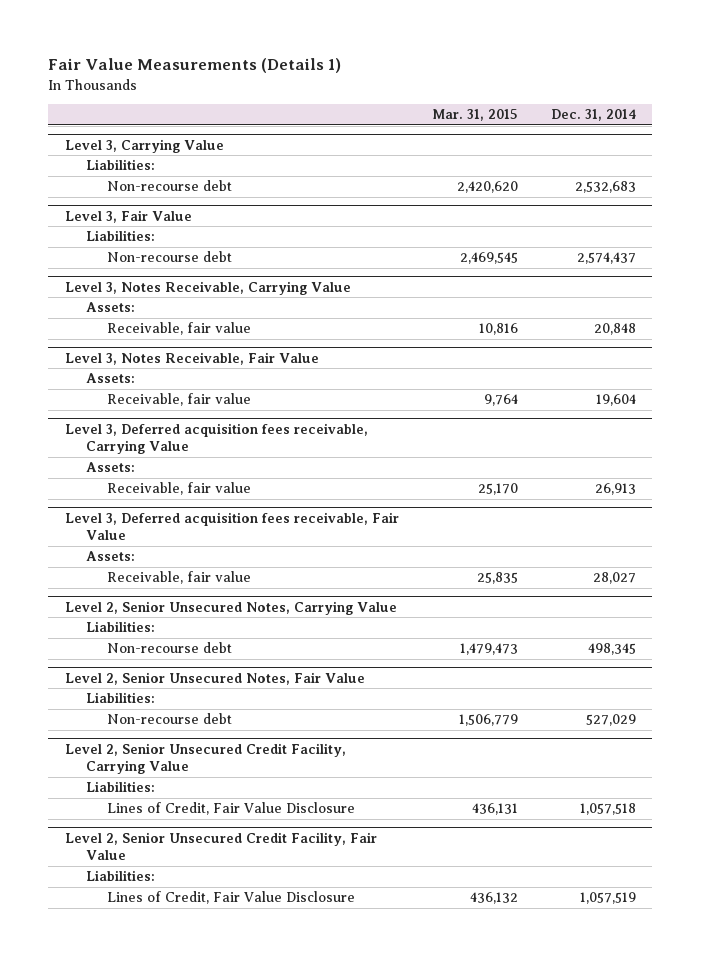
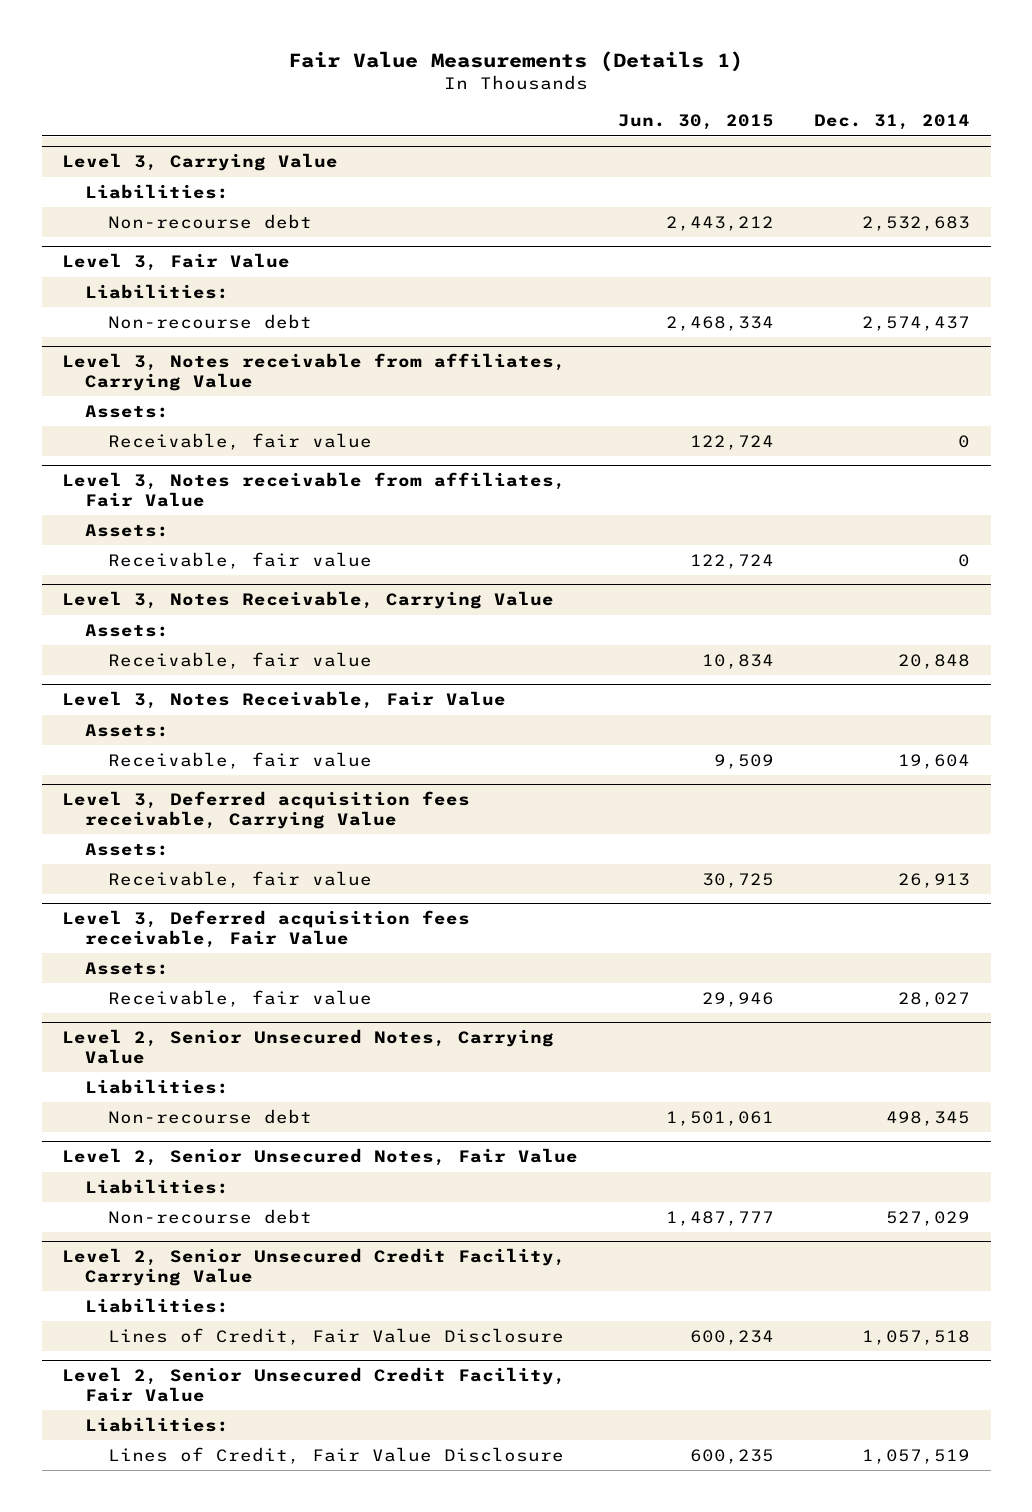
- | Mar. 31, 2015 | Dec. 31, 2014
+ | Jun. 30, 2015 | Dec. 31, 2014
+ Level 3, Notes receivable from affiliates, Carrying Value
+ Assets:
+ Receivable, fair value | 122,724 | 0
+ Level 3, Notes receivable from affiliates, Fair Value
+ Assets:
+ Receivable, fair value | 122,724 | 0

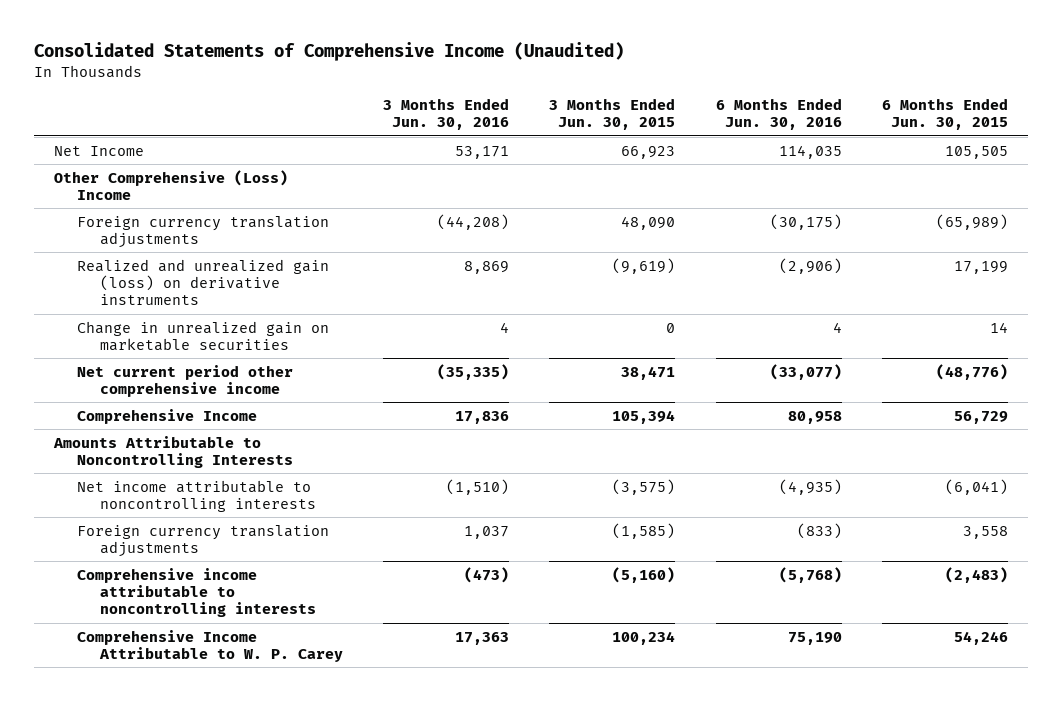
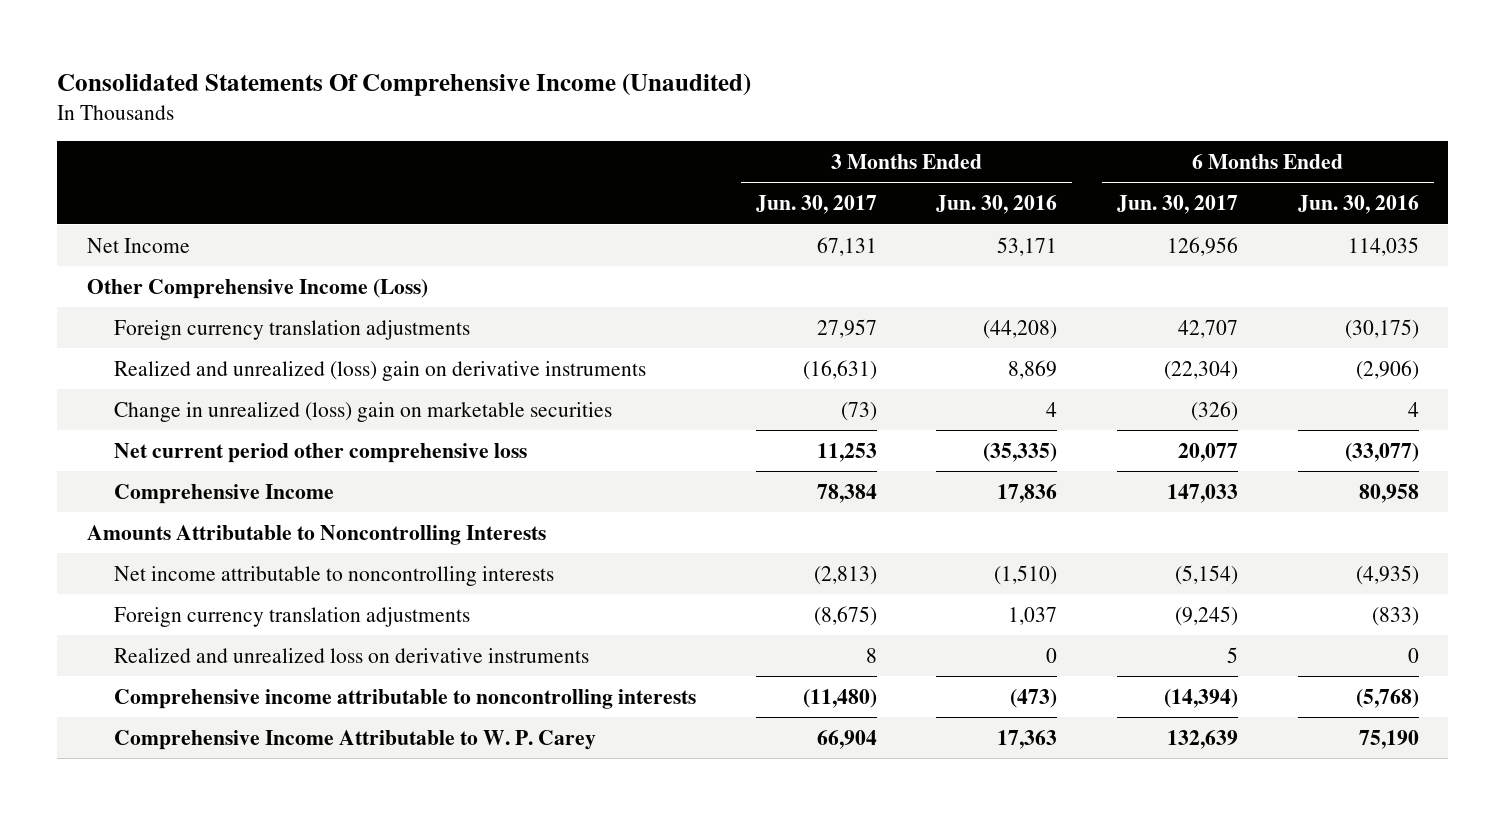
- Consolidated Statements of Comprehensive Income (Unaudited)
+ Consolidated Statements Of Comprehensive Income (Unaudited)
- | 3 Months Ended Jun. 30, 2016 | 3 Months Ended Jun. 30, 2015 | 6 Months Ended Jun. 30, 2016 | 6 Months Ended Jun. 30, 2015
+ | 3 Months Ended Jun. 30, 2017 | 3 Months Ended Jun. 30, 2016 | 6 Months Ended Jun. 30, 2017 | 6 Months Ended Jun. 30, 2016
- Other Comprehensive (Loss) Income
+ Other Comprehensive Income (Loss)
- Realized and unrealized gain (loss) on derivative instruments | 8,869 | (9,619) | (2,906) | 17,199
- Change in unrealized gain on marketable securities | 4 | 0 | 4 | 14
- Net current period other comprehensive income | (35,335) | 38,471 | (33,077) | (48,776)
+ Realized and unrealized (loss) gain on derivative instruments | (16,631) | 8,869 | (22,304) | (2,906)
+ Change in unrealized (loss) gain on marketable securities | (73) | 4 | (326) | 4
+ Net current period other comprehensive loss | 11,253 | (35,335) | 20,077 | (33,077)
+ Realized and unrealized loss on derivative instruments | 8 | 0 | 5 | 0

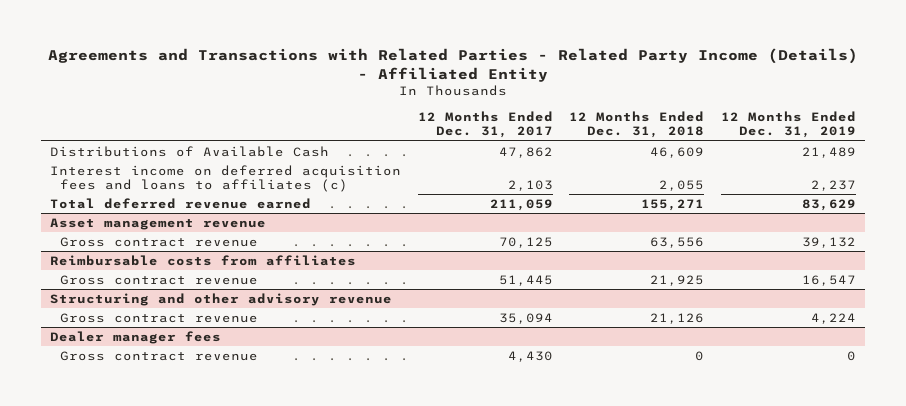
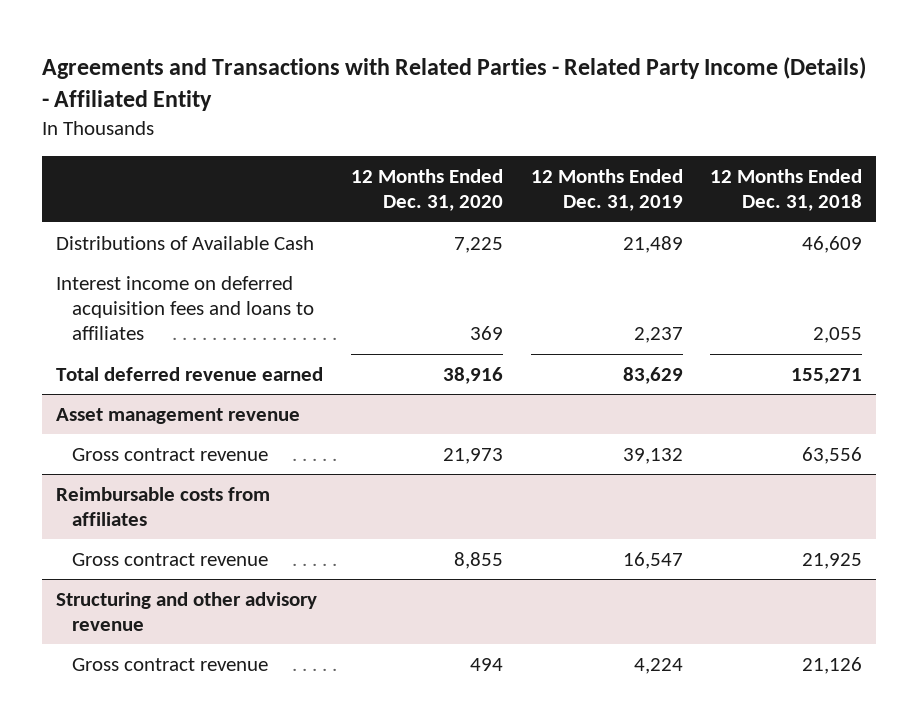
- | 12 Months Ended Dec. 31, 2017 | 12 Months Ended Dec. 31, 2018 | 12 Months Ended Dec. 31, 2019
+ | 12 Months Ended Dec. 31, 2020 | 12 Months Ended Dec. 31, 2019 | 12 Months Ended Dec. 31, 2018
- Interest income on deferred acquisition fees and loans to affiliates (c) | 2,103 | 2,055 | 2,237
+ Interest income on deferred acquisition fees and loans to affiliates | 369 | 2,237 | 2,055
- Dealer manager fees
- Gross contract revenue | 4,430 | 0 | 0

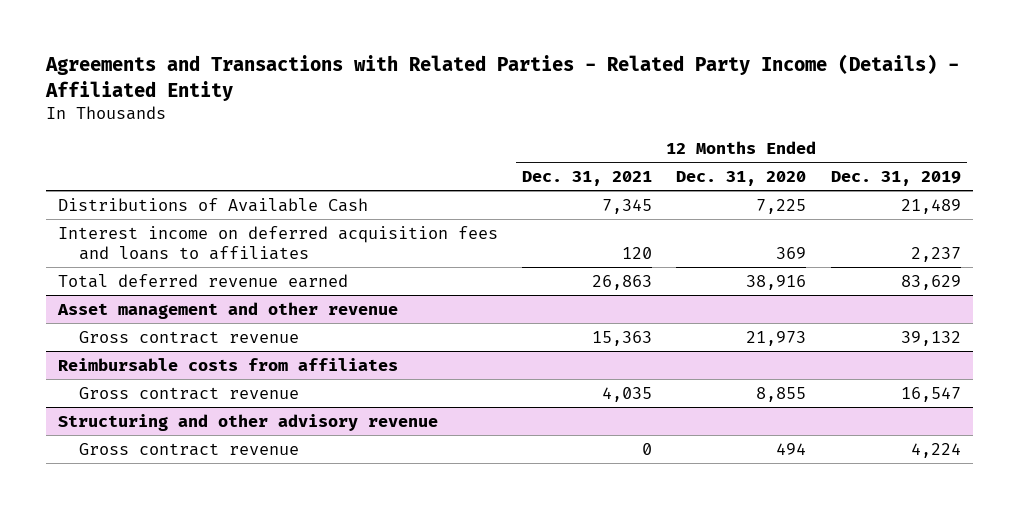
- | 12 Months Ended Dec. 31, 2020 | 12 Months Ended Dec. 31, 2019 | 12 Months Ended Dec. 31, 2018
+ | 12 Months Ended Dec. 31, 2021 | 12 Months Ended Dec. 31, 2020 | 12 Months Ended Dec. 31, 2019
- Asset management revenue
+ Asset management and other revenue

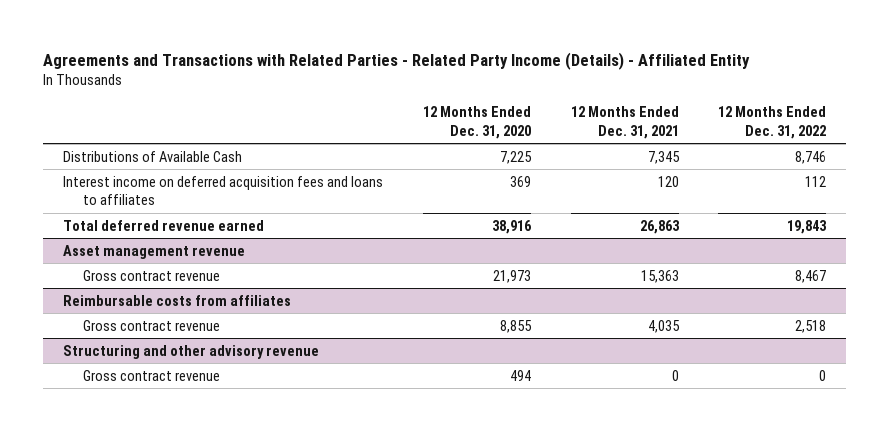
- | 12 Months Ended Dec. 31, 2021 | 12 Months Ended Dec. 31, 2020 | 12 Months Ended Dec. 31, 2019
+ | 12 Months Ended Dec. 31, 2020 | 12 Months Ended Dec. 31, 2021 | 12 Months Ended Dec. 31, 2022
- Asset management and other revenue
+ Asset management revenue

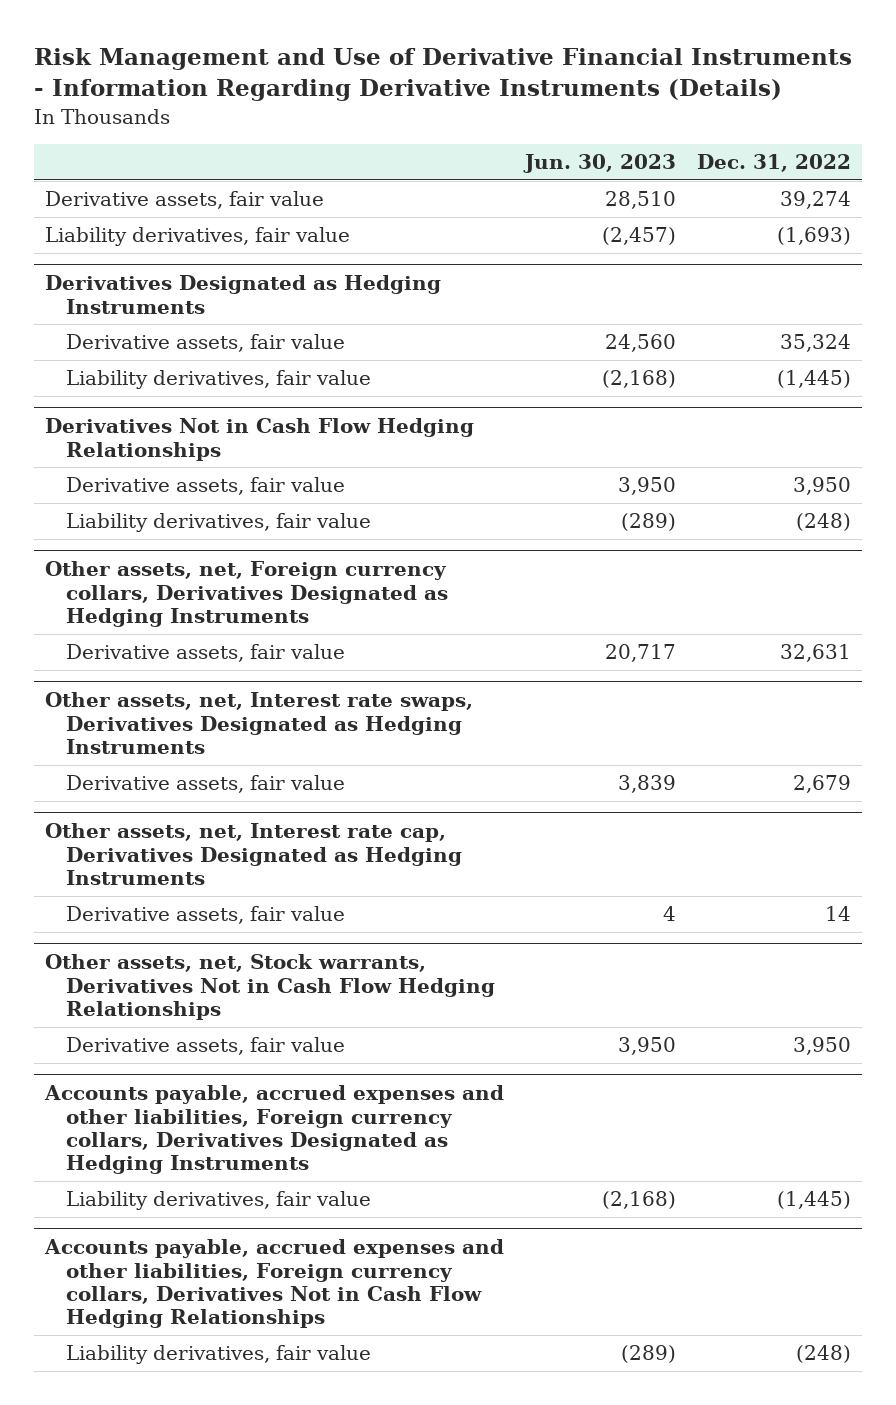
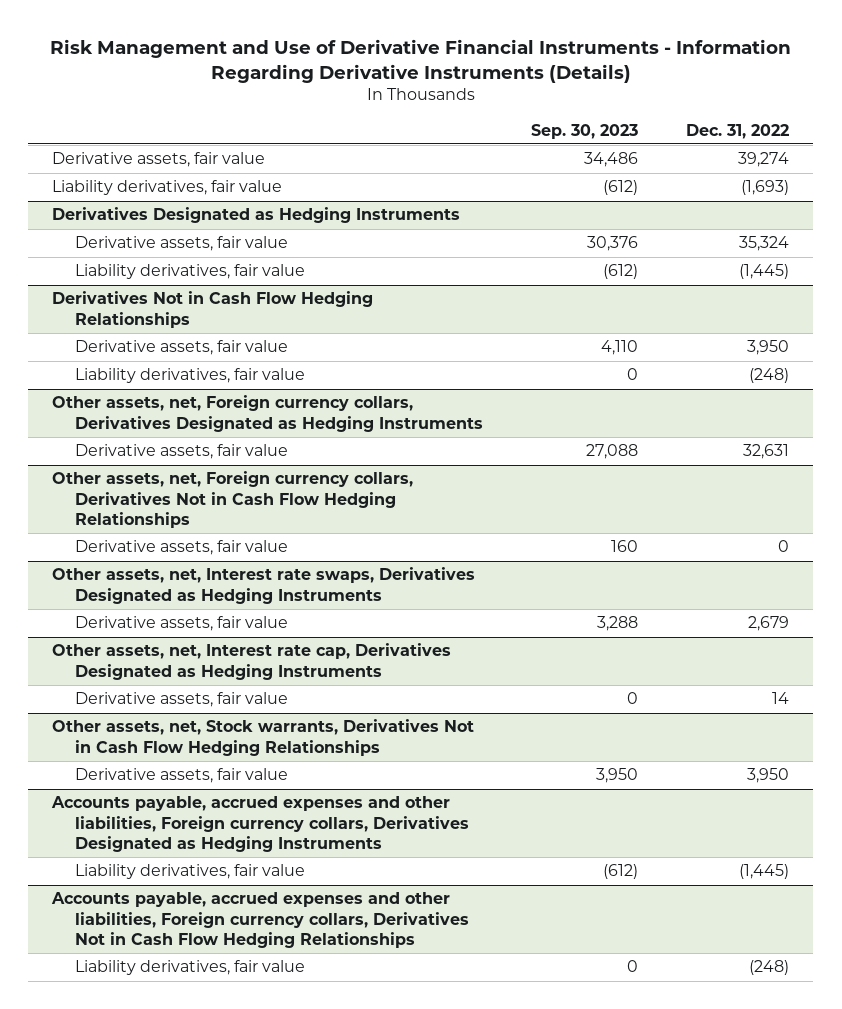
- | Jun. 30, 2023 | Dec. 31, 2022
+ | Sep. 30, 2023 | Dec. 31, 2022
+ Other assets, net, Foreign currency collars, Derivatives Not in Cash Flow Hedging Relationships
+ Derivative assets, fair value | 160 | 0

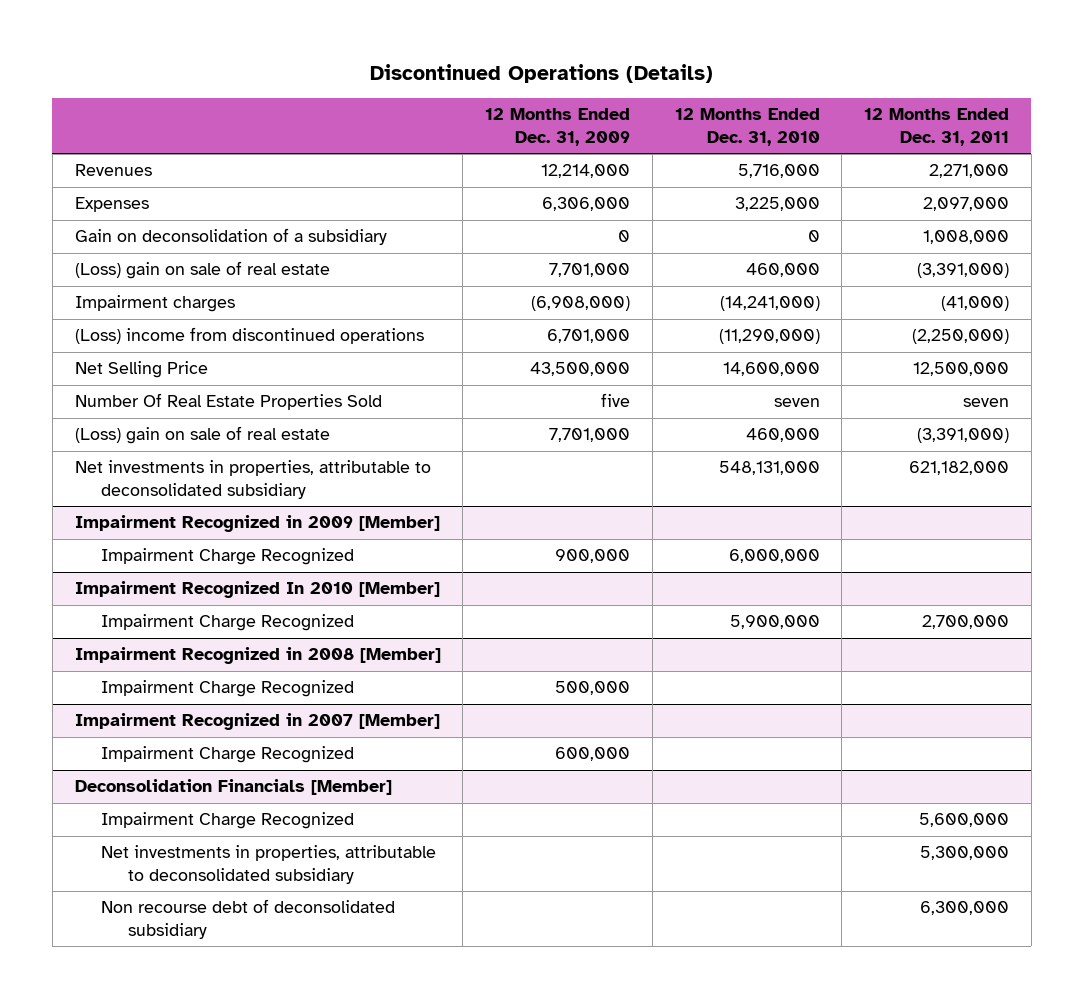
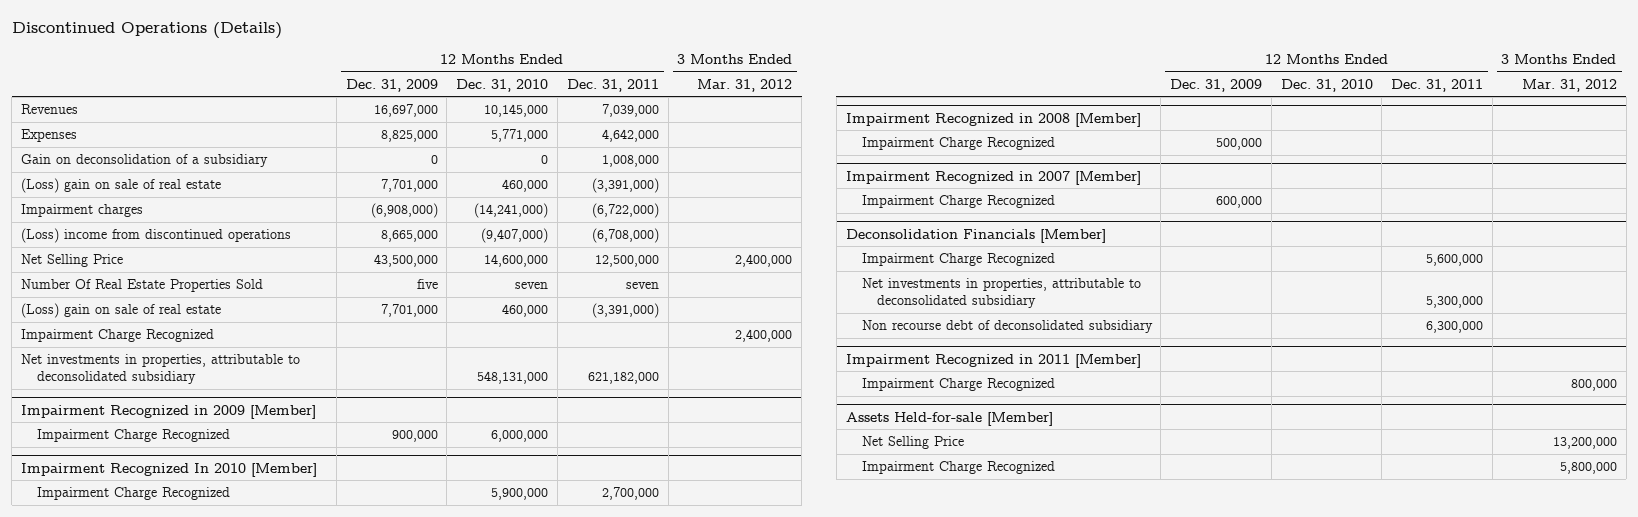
- | 12 Months Ended Dec. 31, 2009 | 12 Months Ended Dec. 31, 2010 | 12 Months Ended Dec. 31, 2011
+ | 12 Months Ended Dec. 31, 2009 | 12 Months Ended Dec. 31, 2010 | 12 Months Ended Dec. 31, 2011 | 3 Months Ended Mar. 31, 2012
- Revenues | 12,214,000 | 5,716,000 | 2,271,000
- Expenses | 6,306,000 | 3,225,000 | 2,097,000
+ Revenues | 16,697,000 | 10,145,000 | 7,039,000 |
+ Expenses | 8,825,000 | 5,771,000 | 4,642,000 |
- Impairment charges | (6,908,000) | (14,241,000) | (41,000)
- (Loss) income from discontinued operations | 6,701,000 | (11,290,000) | (2,250,000)
+ Impairment charges | (6,908,000) | (14,241,000) | (6,722,000) |
+ (Loss) income from discontinued operations | 8,665,000 | (9,407,000) | (6,708,000) |
+ Impairment Charge Recognized | | | | 2,400,000
+ Impairment Recognized in 2011 [Member]
+ Impairment Charge Recognized | | | | 800,000
+ Assets Held-for-sale [Member]
+ Net Selling Price | | | | 13,200,000
+ Impairment Charge Recognized | | | | 5,800,000

